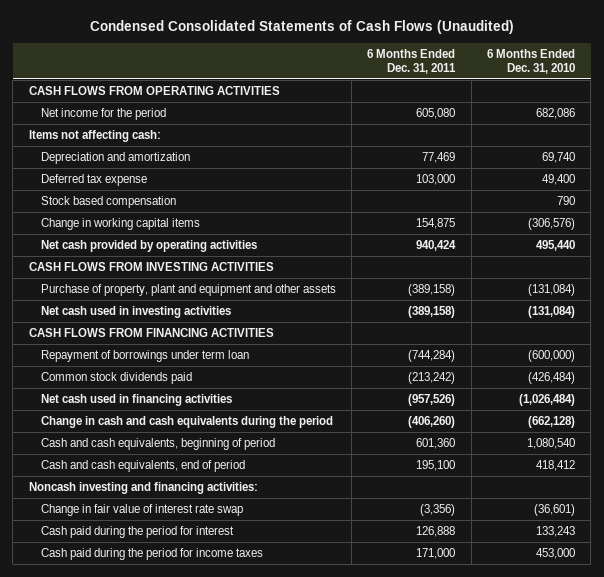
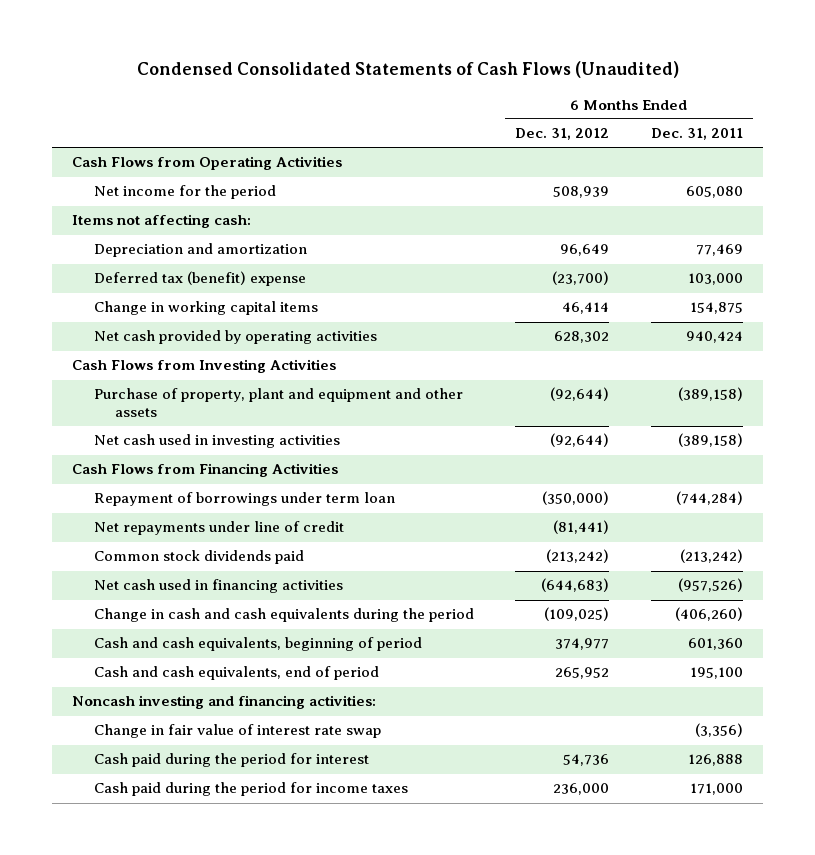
- | 6 Months Ended Dec. 31, 2011 | 6 Months Ended Dec. 31, 2010
+ | 6 Months Ended Dec. 31, 2012 | 6 Months Ended Dec. 31, 2011
- CASH FLOWS FROM OPERATING ACTIVITIES
+ Cash Flows from Operating Activities
- Deferred tax expense | 103,000 | 49,400
- Stock based compensation | | 790
+ Deferred tax (benefit) expense | (23,700) | 103,000
- CASH FLOWS FROM INVESTING ACTIVITIES
+ Cash Flows from Investing Activities
- CASH FLOWS FROM FINANCING ACTIVITIES
+ Cash Flows from Financing Activities
+ Net repayments under line of credit | (81,441) |

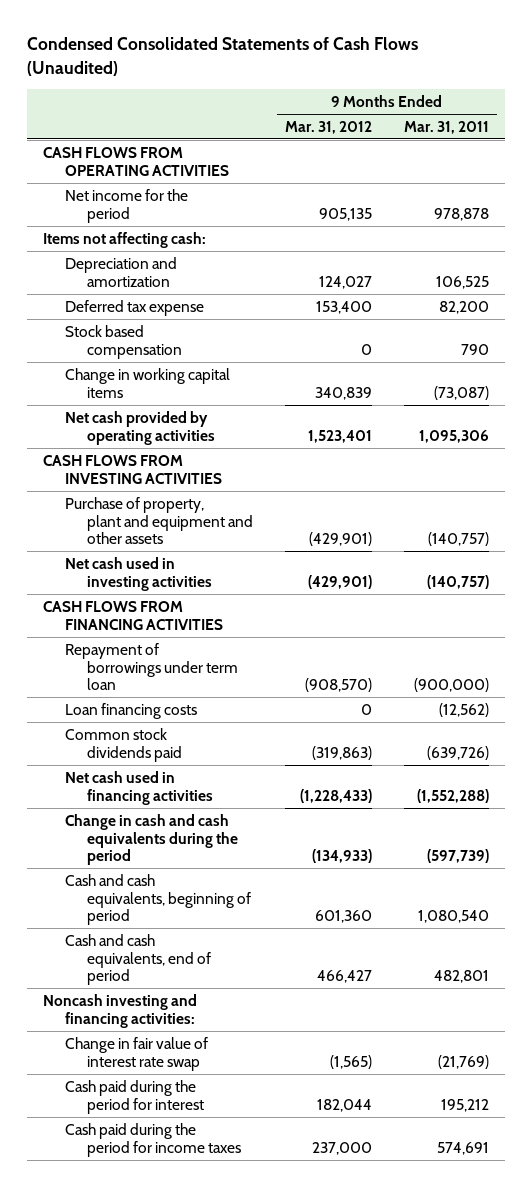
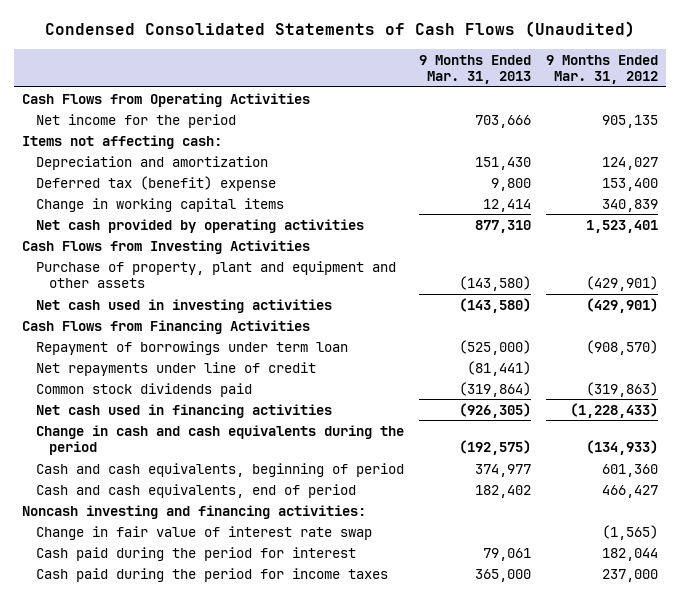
- | 9 Months Ended Mar. 31, 2012 | 9 Months Ended Mar. 31, 2011
+ | 9 Months Ended Mar. 31, 2013 | 9 Months Ended Mar. 31, 2012
- CASH FLOWS FROM OPERATING ACTIVITIES
+ Cash Flows from Operating Activities
- Deferred tax expense | 153,400 | 82,200
- Stock based compensation | 0 | 790
+ Deferred tax (benefit) expense | 9,800 | 153,400
- CASH FLOWS FROM INVESTING ACTIVITIES
+ Cash Flows from Investing Activities
- CASH FLOWS FROM FINANCING ACTIVITIES
+ Cash Flows from Financing Activities
- Loan financing costs | 0 | (12,562)
+ Net repayments under line of credit | (81,441) |

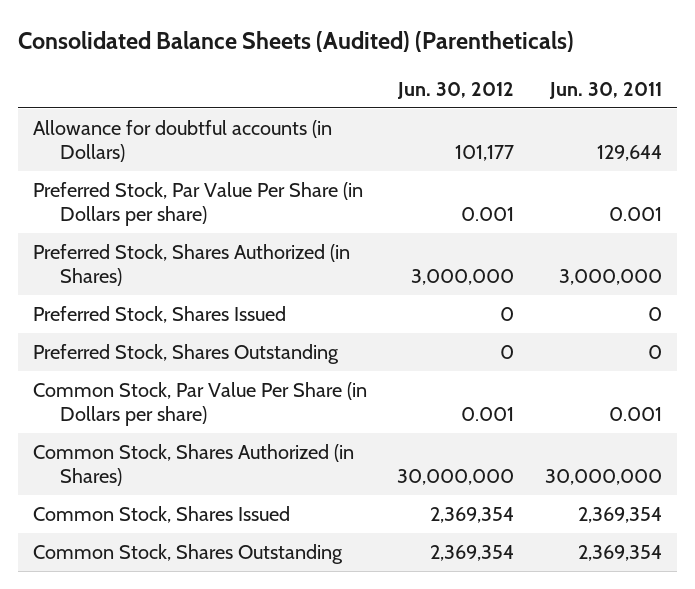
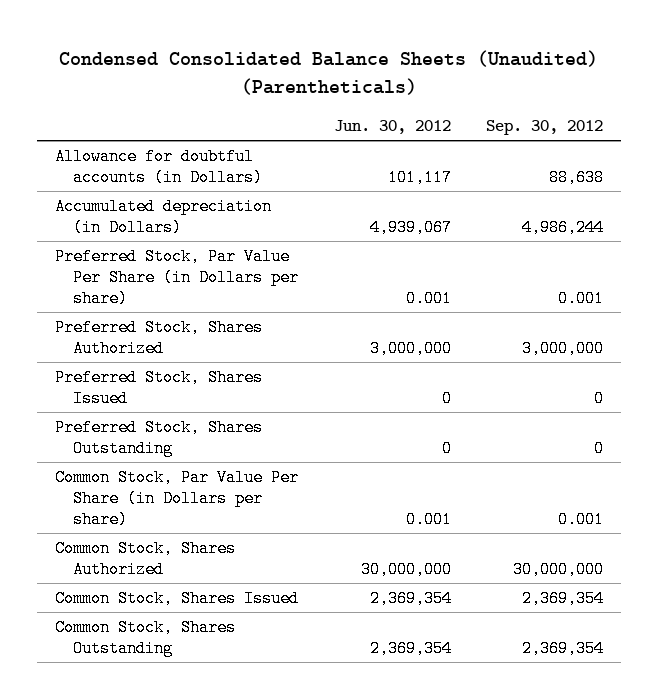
- Consolidated Balance Sheets (Audited) (Parentheticals)
+ Condensed Consolidated Balance Sheets (Unaudited) (Parentheticals)
- | Jun. 30, 2012 | Jun. 30, 2011
+ | Jun. 30, 2012 | Sep. 30, 2012
- Allowance for doubtful accounts (in Dollars) | 101,177 | 129,644
+ Allowance for doubtful accounts (in Dollars) | 101,117 | 88,638
+ Accumulated depreciation (in Dollars) | 4,939,067 | 4,986,244
- Preferred Stock, Shares Authorized (in Shares) | 3,000,000 | 3,000,000
+ Preferred Stock, Shares Authorized | 3,000,000 | 3,000,000
- Common Stock, Shares Authorized (in Shares) | 30,000,000 | 30,000,000
+ Common Stock, Shares Authorized | 30,000,000 | 30,000,000

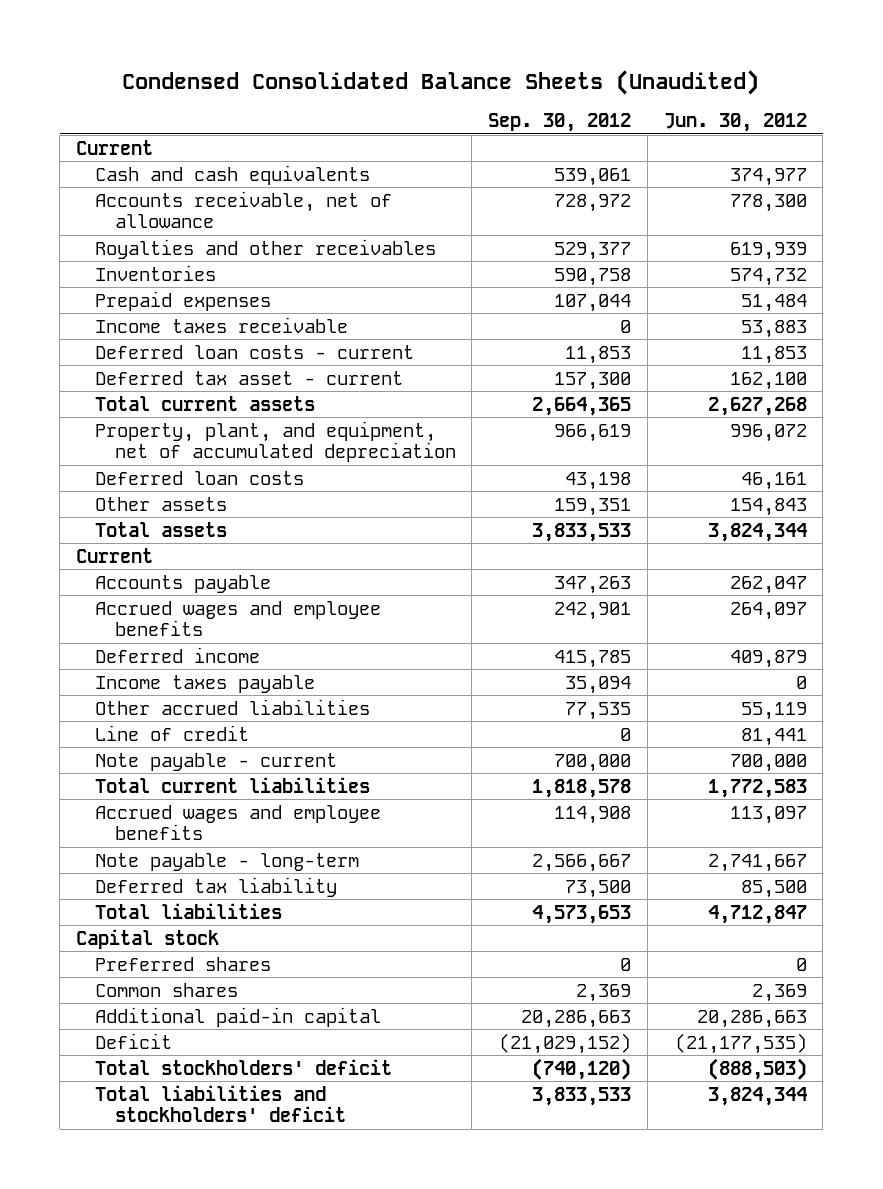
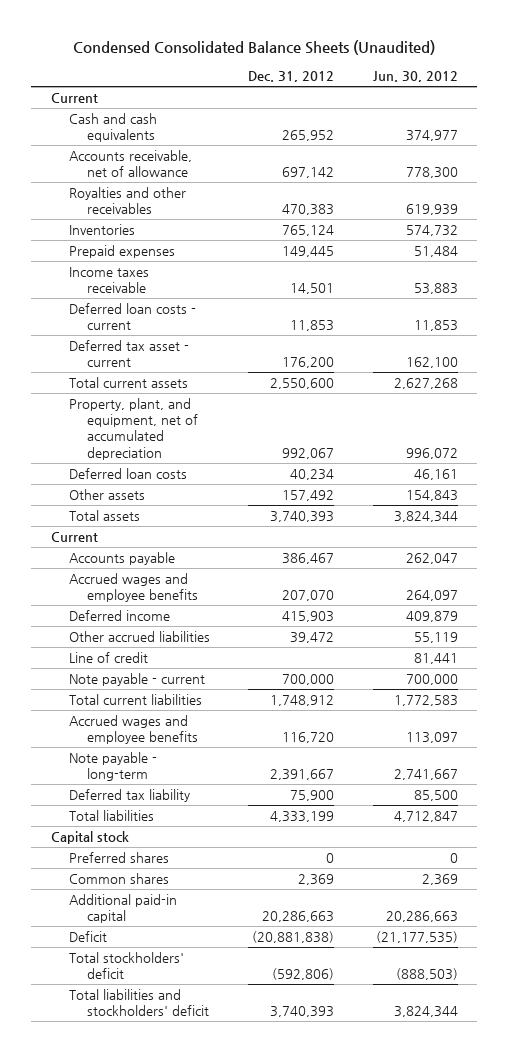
- | Sep. 30, 2012 | Jun. 30, 2012
+ | Dec. 31, 2012 | Jun. 30, 2012
- Income taxes payable | 35,094 | 0

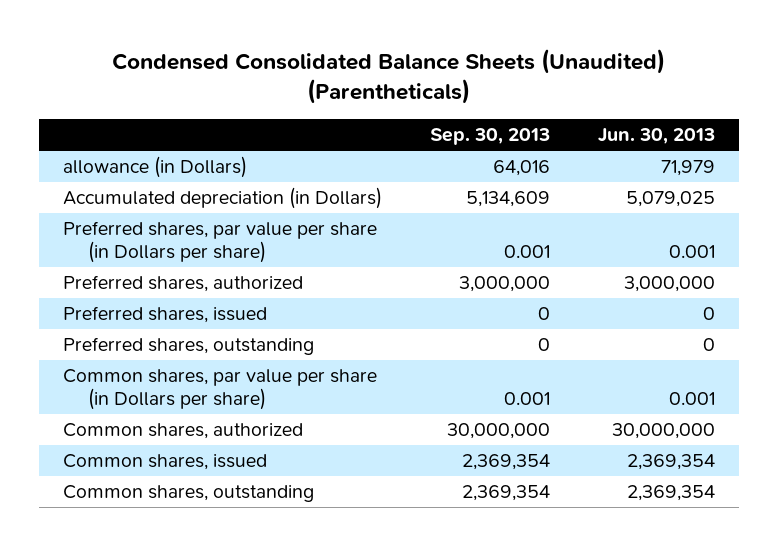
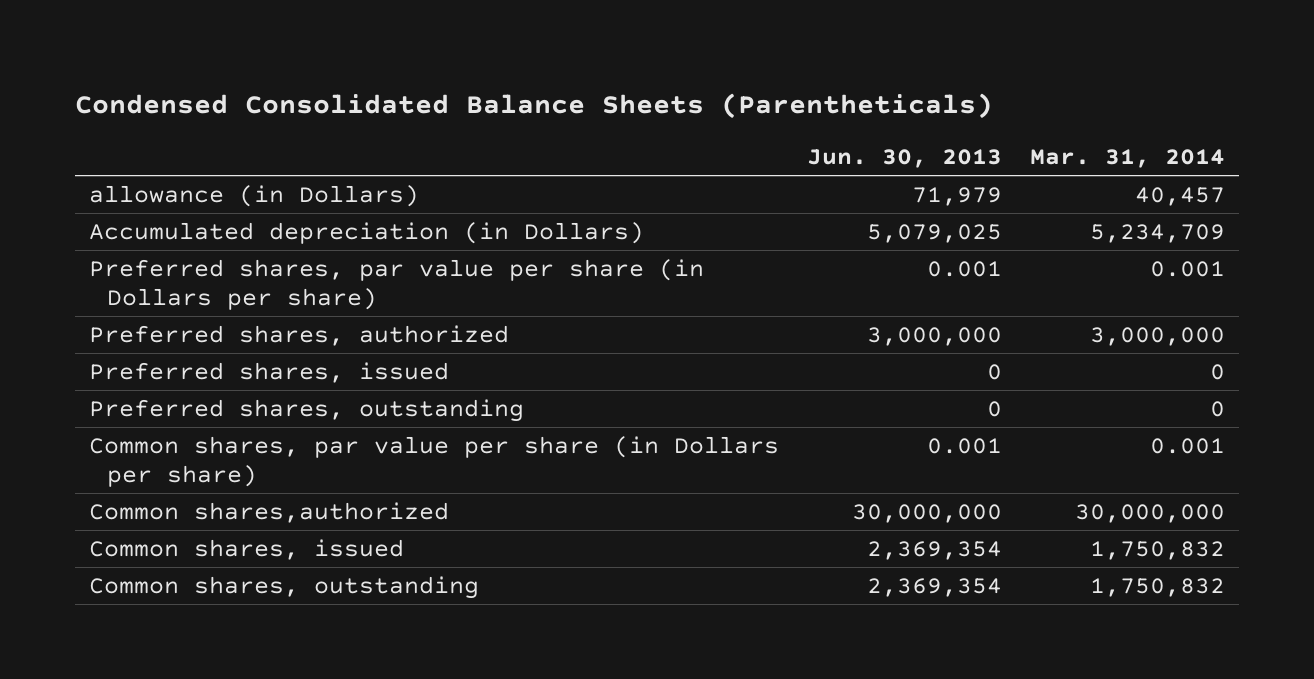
- Condensed Consolidated Balance Sheets (Unaudited) (Parentheticals)
+ Condensed Consolidated Balance Sheets (Parentheticals)
- | Sep. 30, 2013 | Jun. 30, 2013
+ | Jun. 30, 2013 | Mar. 31, 2014
- Common shares, authorized | 30,000,000 | 30,000,000
+ Common shares,authorized | 30,000,000 | 30,000,000

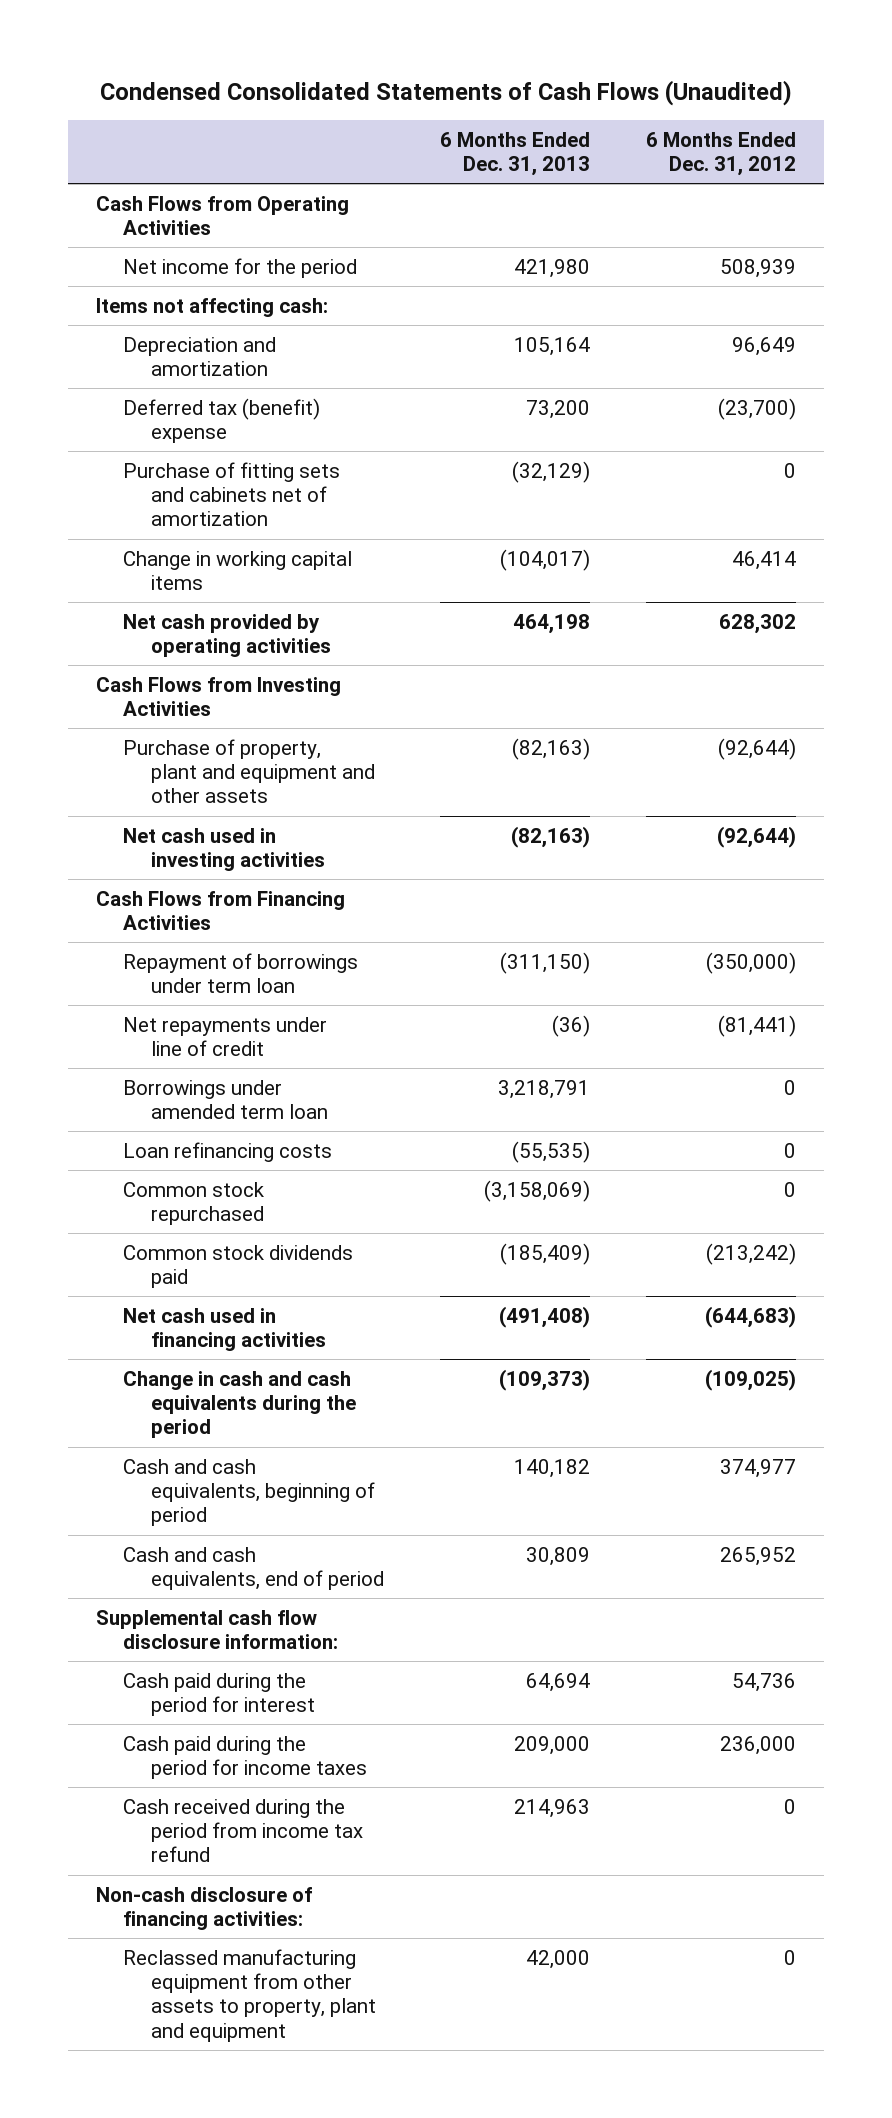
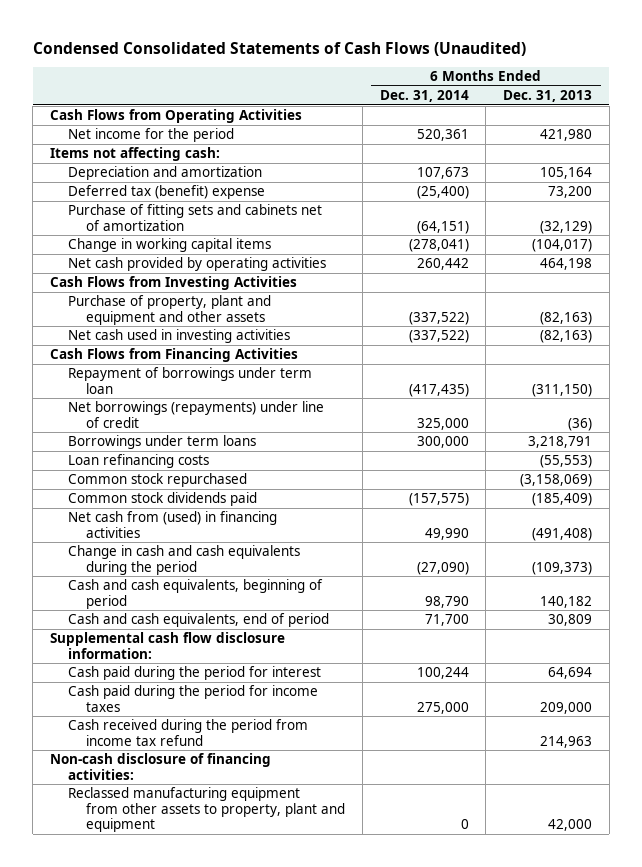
- | 6 Months Ended Dec. 31, 2013 | 6 Months Ended Dec. 31, 2012
+ | 6 Months Ended Dec. 31, 2014 | 6 Months Ended Dec. 31, 2013
- Net repayments under line of credit | (36) | (81,441)
- Borrowings under amended term loan | 3,218,791 | 0
- Loan refinancing costs | (55,535) | 0
+ Net borrowings (repayments) under line of credit | 325,000 | (36)
+ Borrowings under term loans | 300,000 | 3,218,791
+ Loan refinancing costs | | (55,553)
- Net cash used in financing activities | (491,408) | (644,683)
+ Net cash from (used) in financing activities | 49,990 | (491,408)

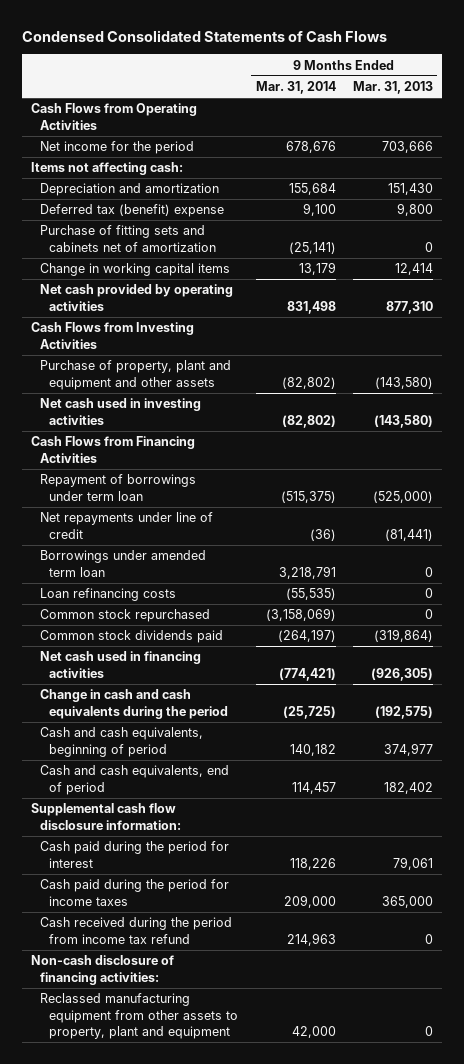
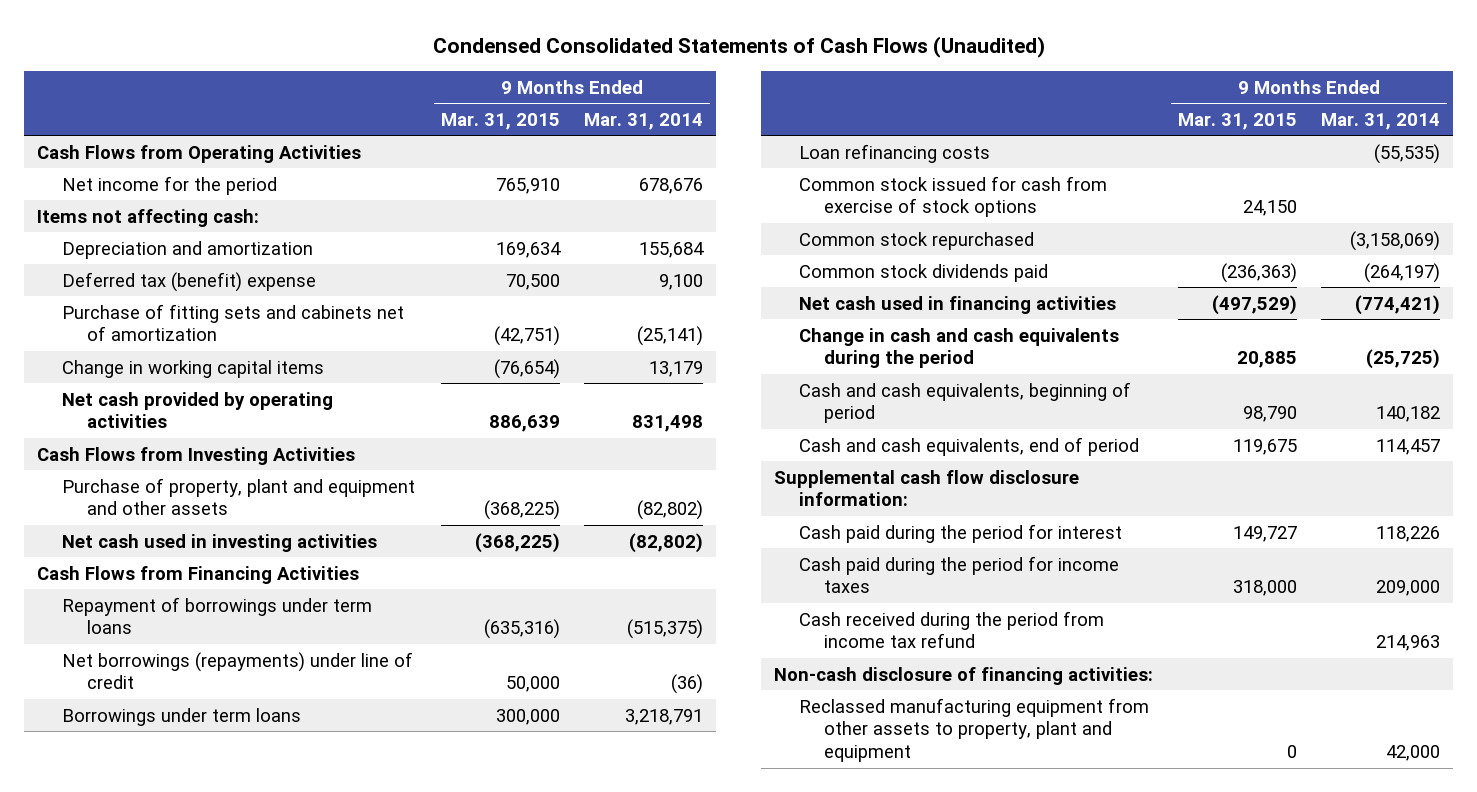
- Condensed Consolidated Statements of Cash Flows
+ Condensed Consolidated Statements of Cash Flows (Unaudited)
- | 9 Months Ended Mar. 31, 2014 | 9 Months Ended Mar. 31, 2013
+ | 9 Months Ended Mar. 31, 2015 | 9 Months Ended Mar. 31, 2014
- Repayment of borrowings under term loan | (515,375) | (525,000)
- Net repayments under line of credit | (36) | (81,441)
- Borrowings under amended term loan | 3,218,791 | 0
+ Repayment of borrowings under term loans | (635,316) | (515,375)
+ Net borrowings (repayments) under line of credit | 50,000 | (36)
+ Borrowings under term loans | 300,000 | 3,218,791
+ Common stock issued for cash from exercise of stock options | 24,150 |

